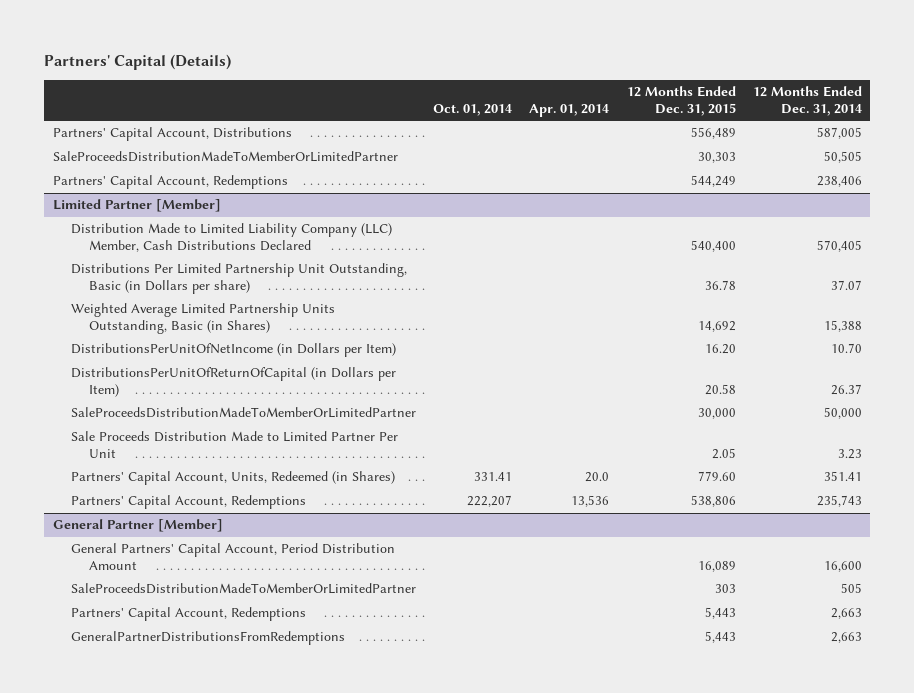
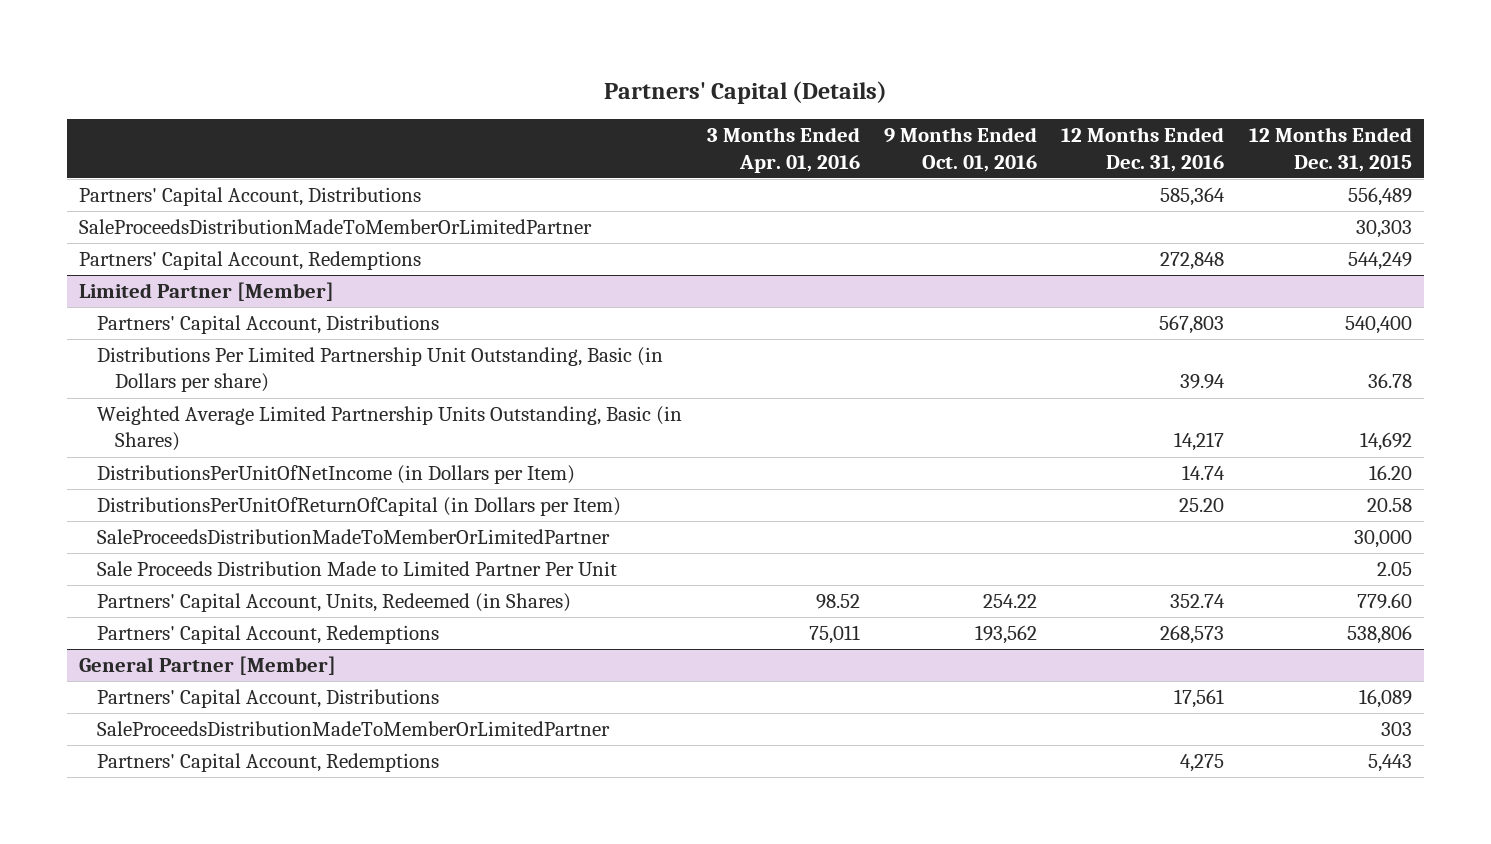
- | Oct. 01, 2014 | Apr. 01, 2014 | 12 Months Ended Dec. 31, 2015 | 12 Months Ended Dec. 31, 2014
+ | 3 Months Ended Apr. 01, 2016 | 9 Months Ended Oct. 01, 2016 | 12 Months Ended Dec. 31, 2016 | 12 Months Ended Dec. 31, 2015
@ Limited Partner [Member]
- Distribution Made to Limited Liability Company (LLC) Member, Cash Distributions Declared | | | 540,400 | 570,405
+ Partners' Capital Account, Distributions | | | 567,803 | 540,400
@ General Partner [Member]
- General Partners' Capital Account, Period Distribution Amount | | | 16,089 | 16,600
+ Partners' Capital Account, Distributions | | | 17,561 | 16,089
- GeneralPartnerDistributionsFromRedemptions | | | 5,443 | 2,663

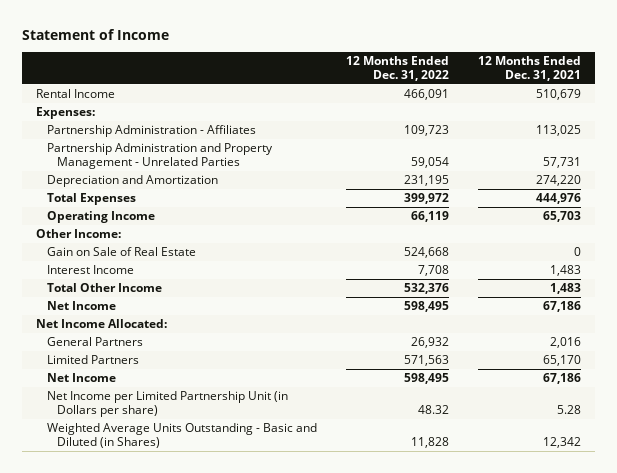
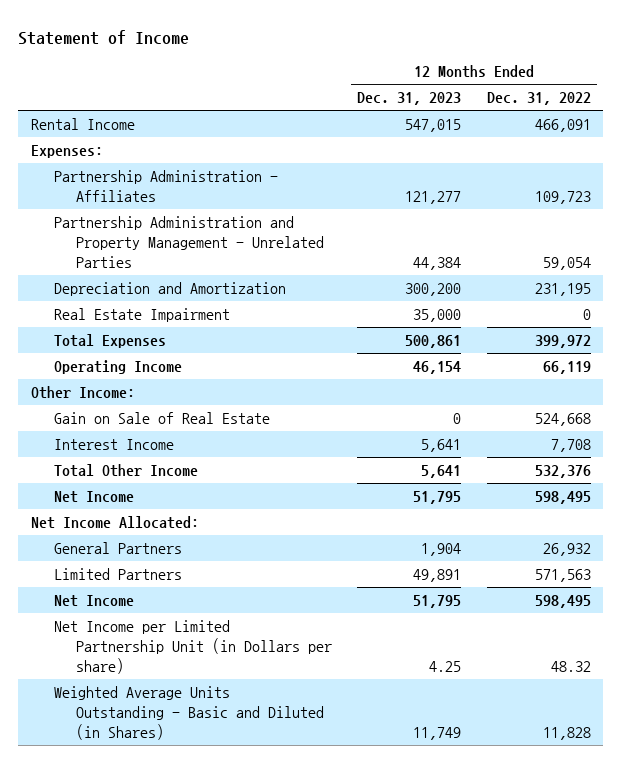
- | 12 Months Ended Dec. 31, 2022 | 12 Months Ended Dec. 31, 2021
+ | 12 Months Ended Dec. 31, 2023 | 12 Months Ended Dec. 31, 2022
+ Real Estate Impairment | 35,000 | 0

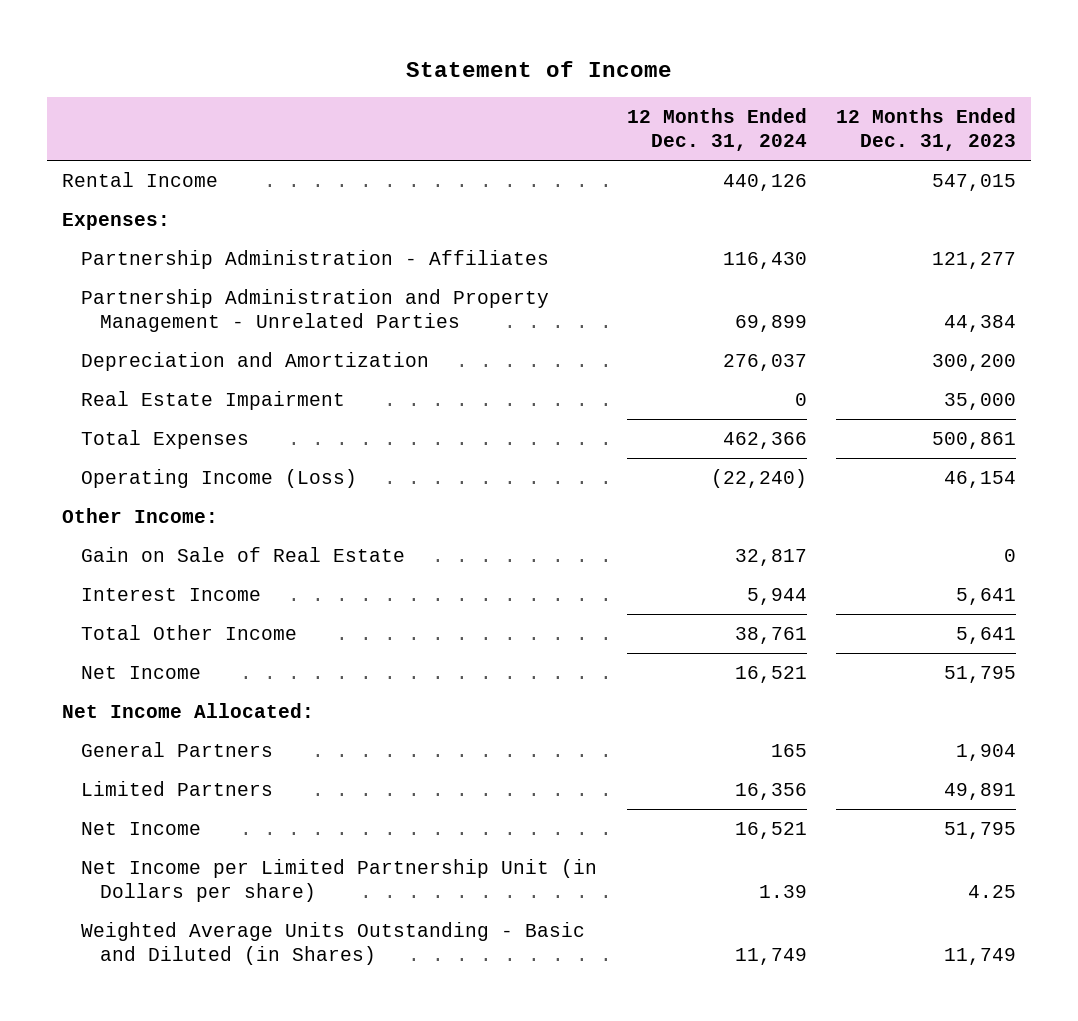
- | 12 Months Ended Dec. 31, 2023 | 12 Months Ended Dec. 31, 2022
+ | 12 Months Ended Dec. 31, 2024 | 12 Months Ended Dec. 31, 2023
- Operating Income | 46,154 | 66,119
+ Operating Income (Loss) | (22,240) | 46,154

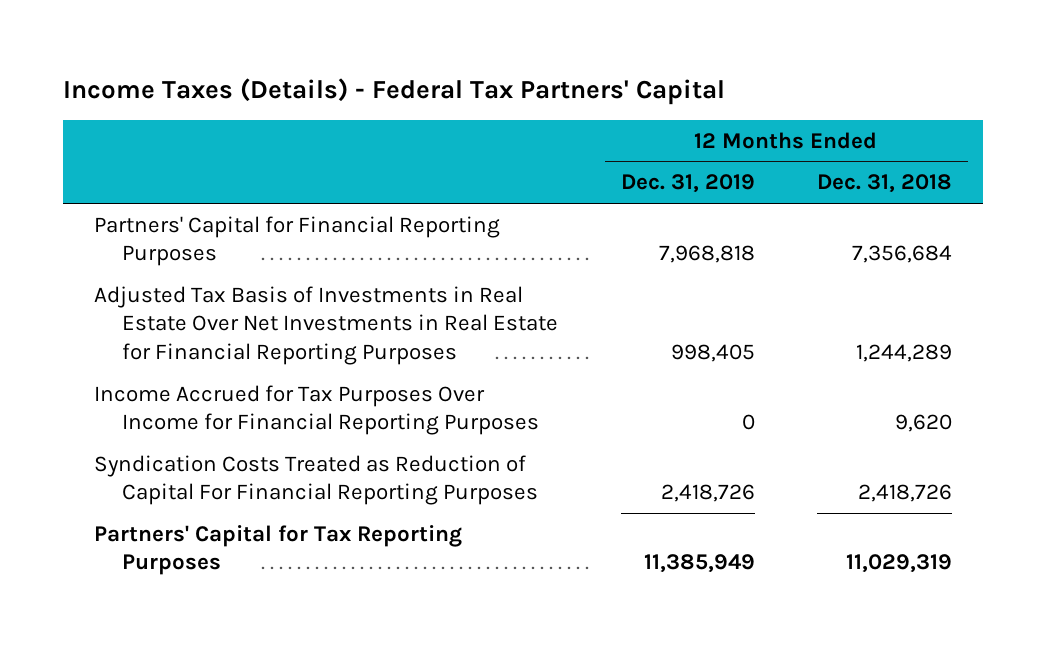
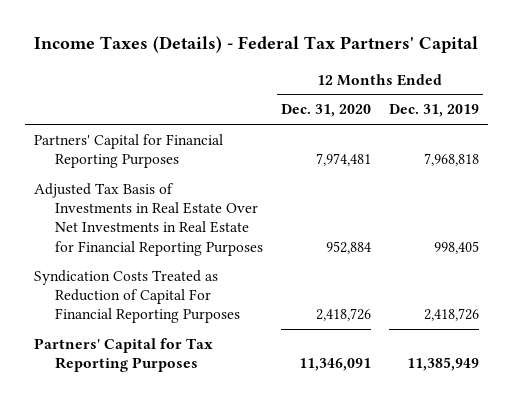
- | 12 Months Ended Dec. 31, 2019 | 12 Months Ended Dec. 31, 2018
+ | 12 Months Ended Dec. 31, 2020 | 12 Months Ended Dec. 31, 2019
- Income Accrued for Tax Purposes Over Income for Financial Reporting Purposes | 0 | 9,620

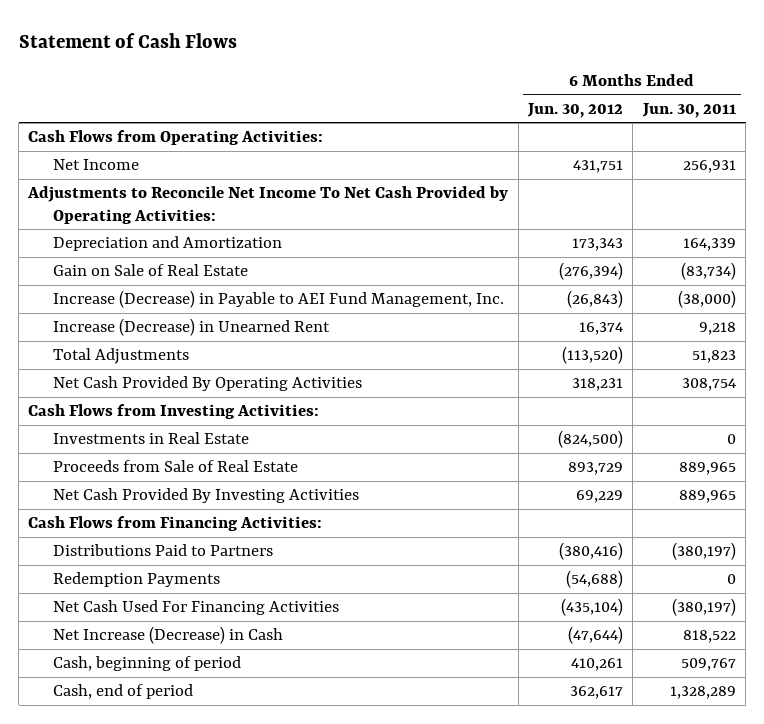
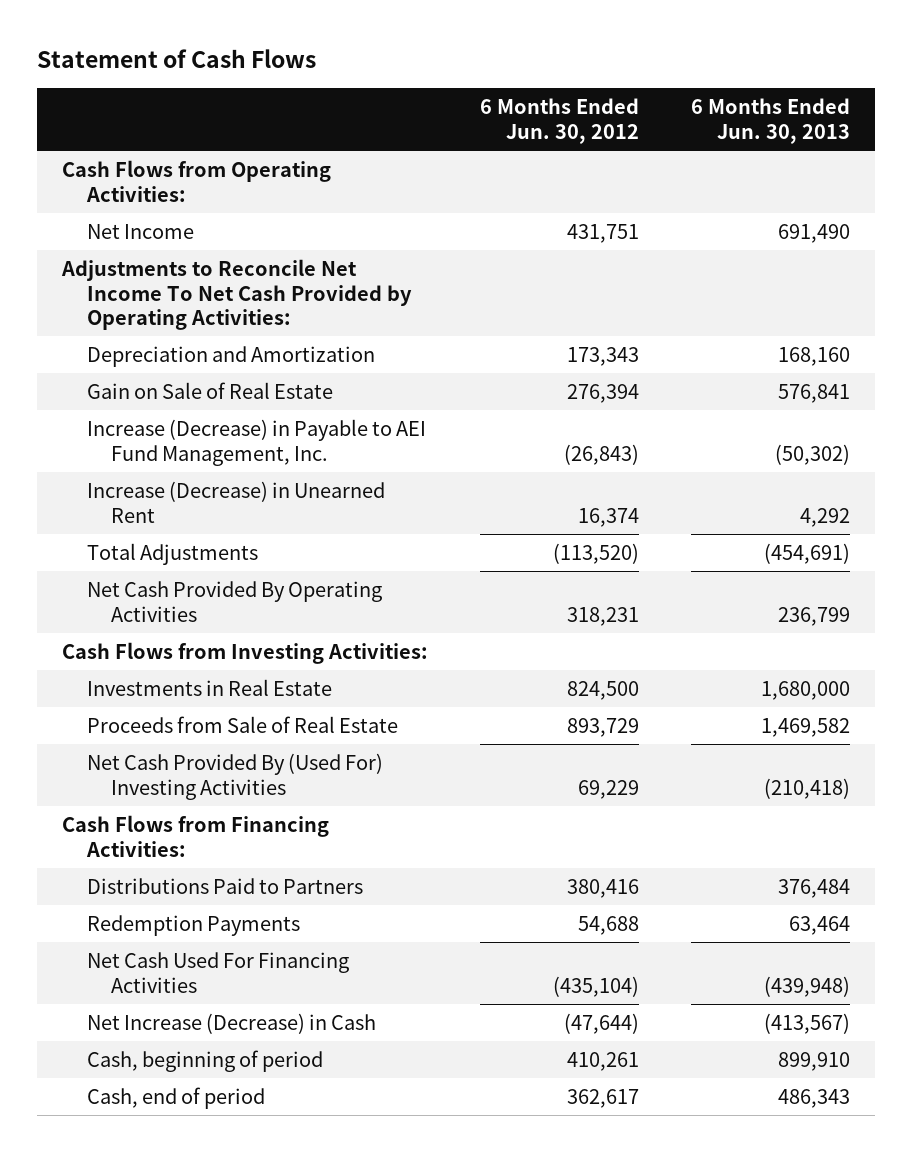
- | 6 Months Ended Jun. 30, 2012 | 6 Months Ended Jun. 30, 2011
+ | 6 Months Ended Jun. 30, 2012 | 6 Months Ended Jun. 30, 2013
- Gain on Sale of Real Estate | (276,394) | (83,734)
+ Gain on Sale of Real Estate | 276,394 | 576,841
- Investments in Real Estate | (824,500) | 0
+ Investments in Real Estate | 824,500 | 1,680,000
- Net Cash Provided By Investing Activities | 69,229 | 889,965
+ Net Cash Provided By (Used For) Investing Activities | 69,229 | (210,418)
- Distributions Paid to Partners | (380,416) | (380,197)
- Redemption Payments | (54,688) | 0
+ Distributions Paid to Partners | 380,416 | 376,484
+ Redemption Payments | 54,688 | 63,464

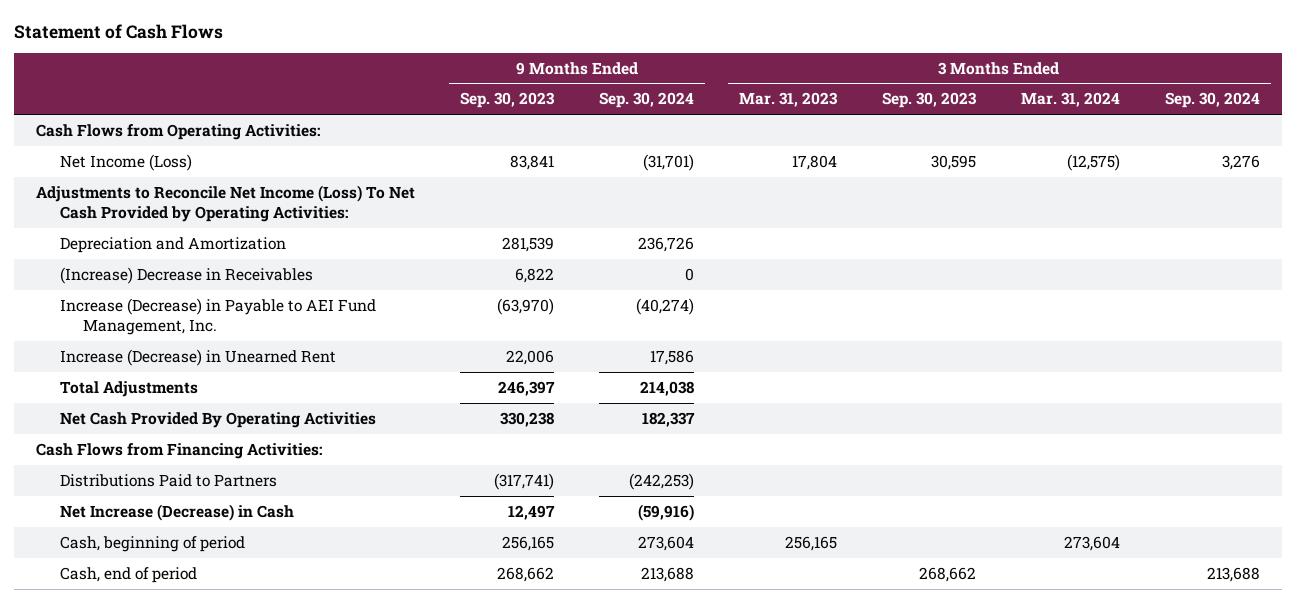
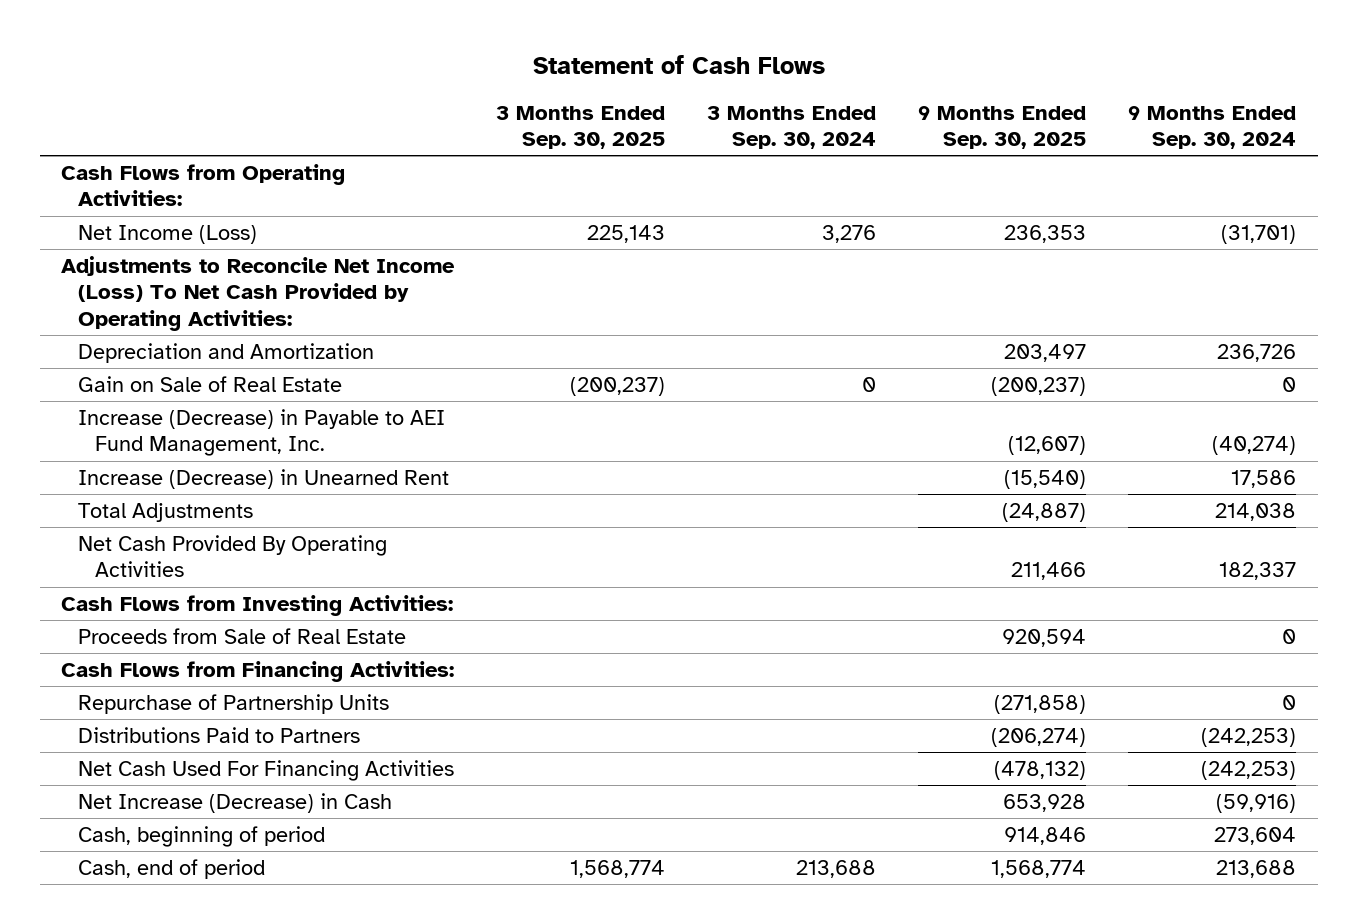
- | 9 Months Ended Sep. 30, 2023 | 9 Months Ended Sep. 30, 2024 | 3 Months Ended Mar. 31, 2023 | 3 Months Ended Sep. 30, 2023 | 3 Months Ended Mar. 31, 2024 | 3 Months Ended Sep. 30, 2024
+ | 3 Months Ended Sep. 30, 2025 | 3 Months Ended Sep. 30, 2024 | 9 Months Ended Sep. 30, 2025 | 9 Months Ended Sep. 30, 2024
- (Increase) Decrease in Receivables | 6,822 | 0 | | | |
+ Gain on Sale of Real Estate | (200,237) | 0 | (200,237) | 0
+ Cash Flows from Investing Activities:
+ Proceeds from Sale of Real Estate | | | 920,594 | 0
+ Repurchase of Partnership Units | | | (271,858) | 0
+ Net Cash Used For Financing Activities | | | (478,132) | (242,253)

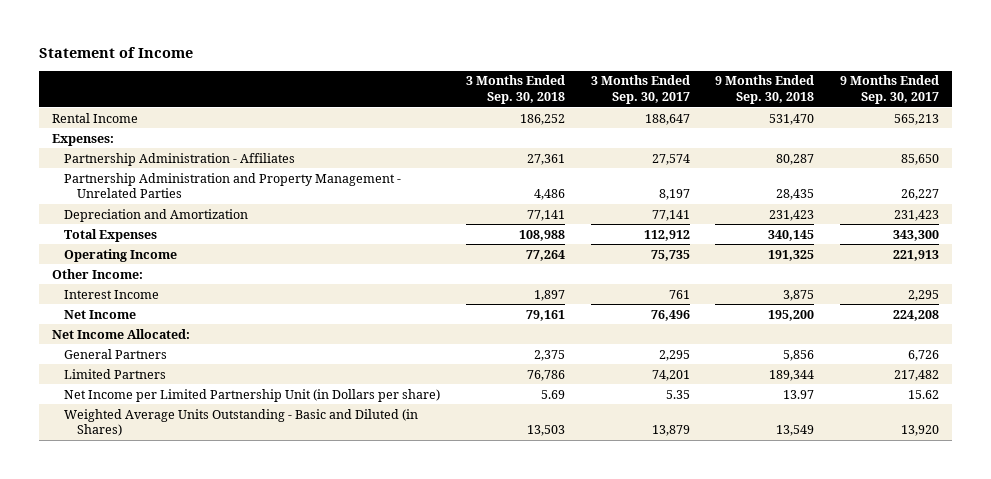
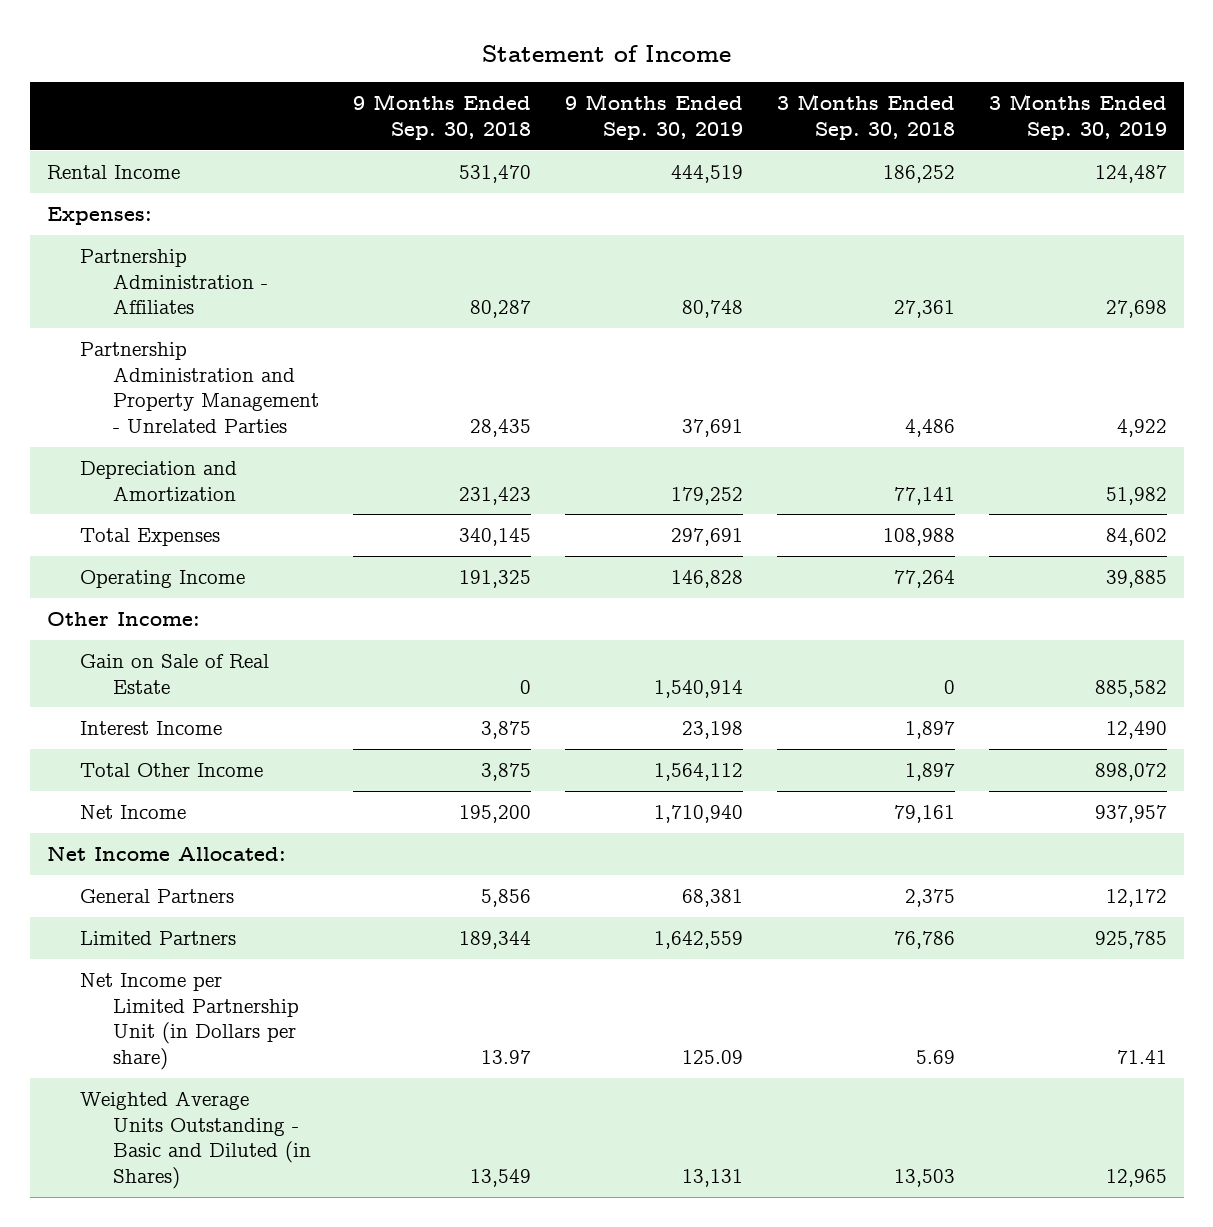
- | 3 Months Ended Sep. 30, 2018 | 3 Months Ended Sep. 30, 2017 | 9 Months Ended Sep. 30, 2018 | 9 Months Ended Sep. 30, 2017
+ | 9 Months Ended Sep. 30, 2018 | 9 Months Ended Sep. 30, 2019 | 3 Months Ended Sep. 30, 2018 | 3 Months Ended Sep. 30, 2019
+ Gain on Sale of Real Estate | 0 | 1,540,914 | 0 | 885,582
+ Total Other Income | 3,875 | 1,564,112 | 1,897 | 898,072

